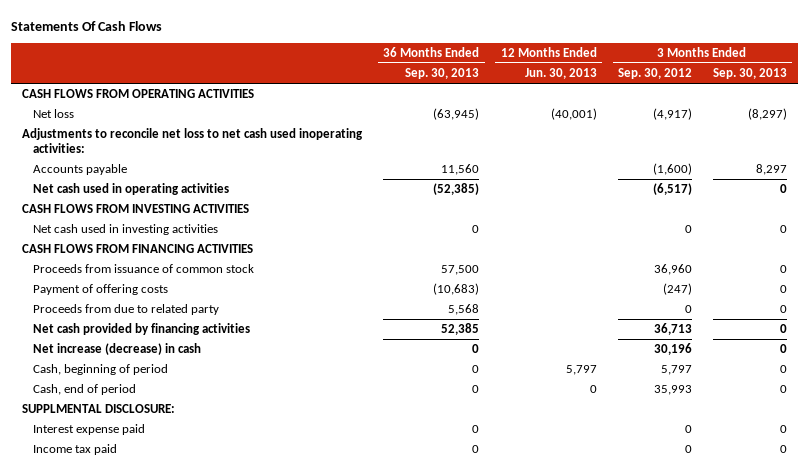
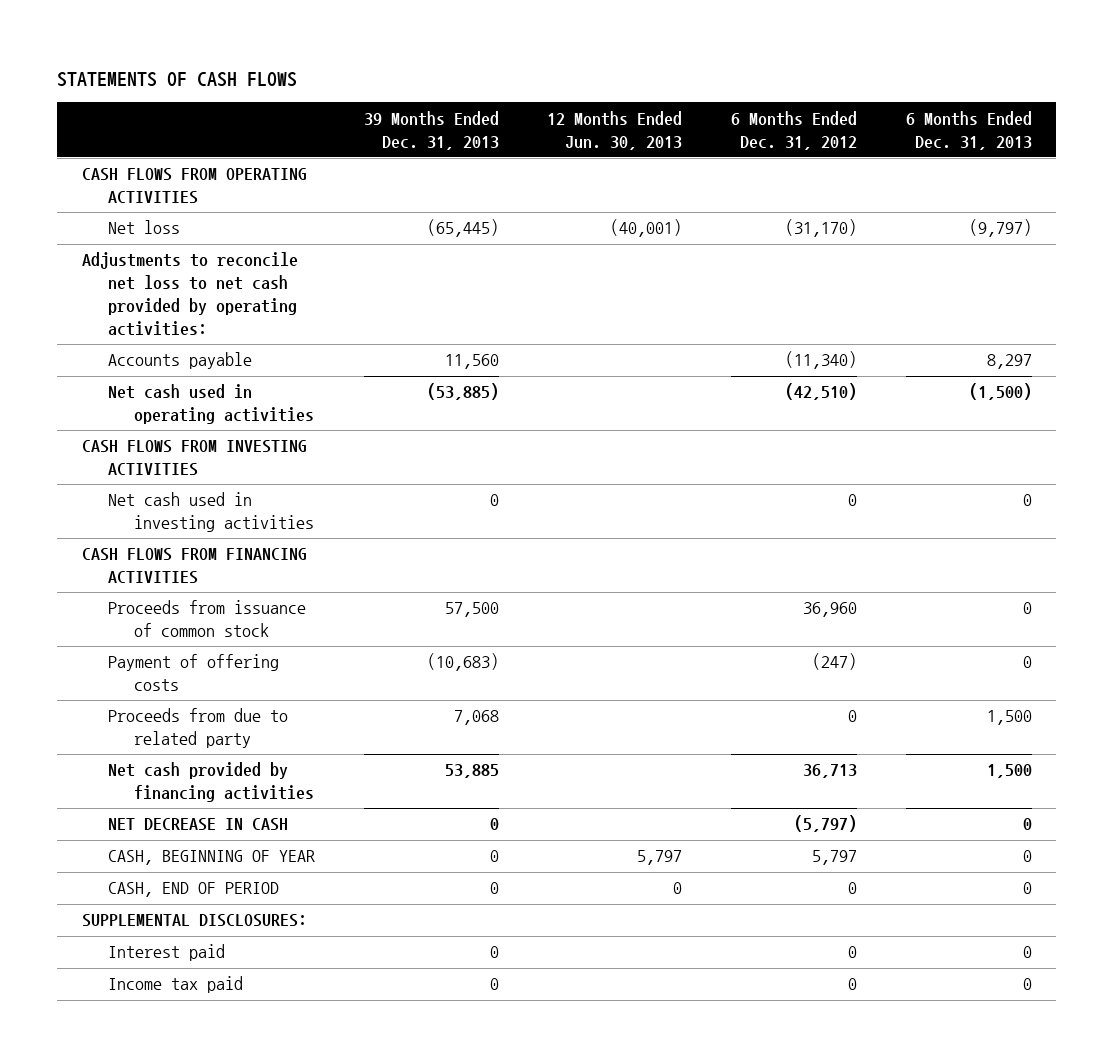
- Statements Of Cash Flows
+ STATEMENTS OF CASH FLOWS
- | 36 Months Ended Sep. 30, 2013 | 12 Months Ended Jun. 30, 2013 | 3 Months Ended Sep. 30, 2012 | 3 Months Ended Sep. 30, 2013
+ | 39 Months Ended Dec. 31, 2013 | 12 Months Ended Jun. 30, 2013 | 6 Months Ended Dec. 31, 2012 | 6 Months Ended Dec. 31, 2013
- Adjustments to reconcile net loss to net cash used inoperating activities:
+ Adjustments to reconcile net loss to net cash provided by operating activities:
- Net increase (decrease) in cash | 0 | | 30,196 | 0
- Cash, beginning of period | 0 | 5,797 | 5,797 | 0
- Cash, end of period | 0 | 0 | 35,993 | 0
- SUPPLMENTAL DISCLOSURE:
- Interest expense paid | 0 | | 0 | 0
+ NET DECREASE IN CASH | 0 | | (5,797) | 0
+ CASH, BEGINNING OF YEAR | 0 | 5,797 | 5,797 | 0
+ CASH, END OF PERIOD | 0 | 0 | 0 | 0
+ SUPPLEMENTAL DISCLOSURES:
+ Interest paid | 0 | | 0 | 0

